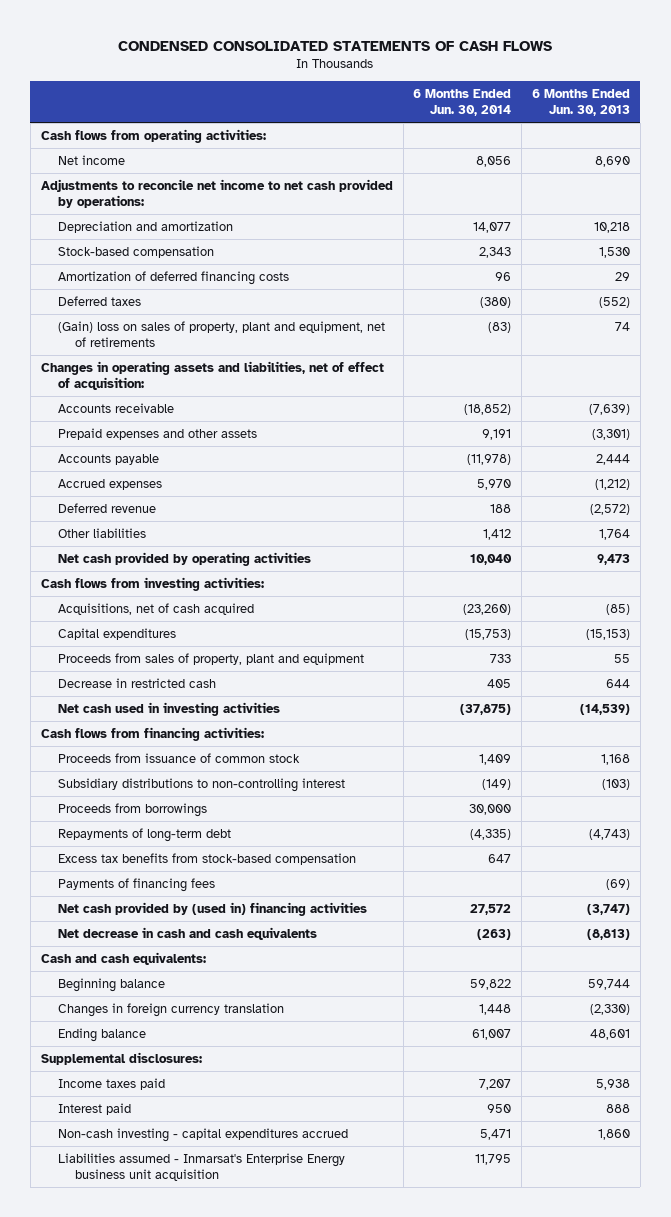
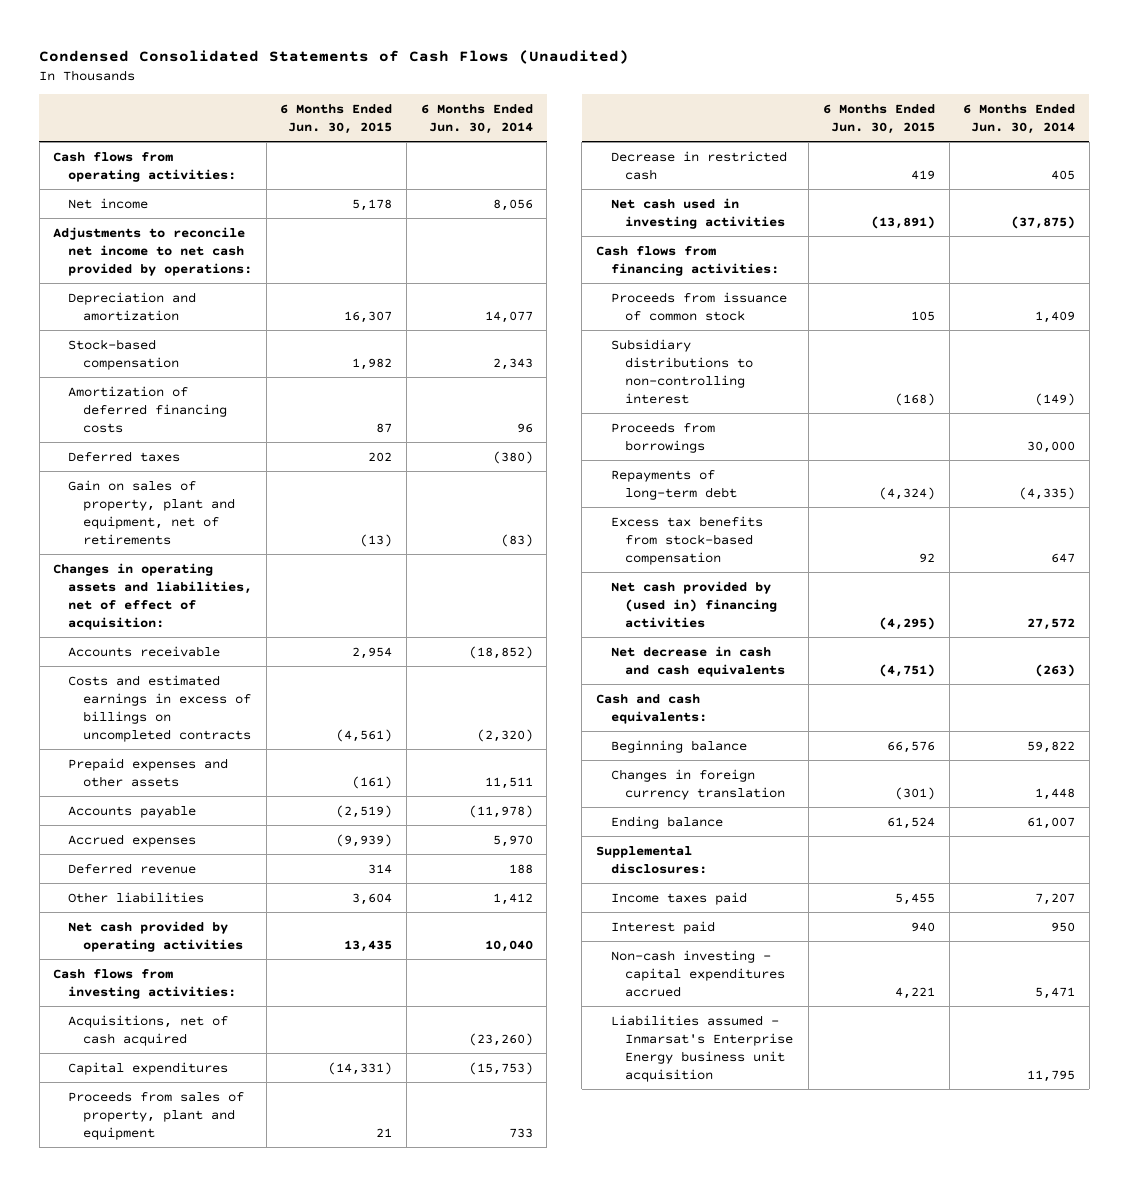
- CONDENSED CONSOLIDATED STATEMENTS OF CASH FLOWS
+ Condensed Consolidated Statements of Cash Flows (Unaudited)
- | 6 Months Ended Jun. 30, 2014 | 6 Months Ended Jun. 30, 2013
+ | 6 Months Ended Jun. 30, 2015 | 6 Months Ended Jun. 30, 2014
- (Gain) loss on sales of property, plant and equipment, net of retirements | (83) | 74
+ Gain on sales of property, plant and equipment, net of retirements | (13) | (83)
- Prepaid expenses and other assets | 9,191 | (3,301)
+ Costs and estimated earnings in excess of billings on uncompleted contracts | (4,561) | (2,320)
+ Prepaid expenses and other assets | (161) | 11,511
- Payments of financing fees | | (69)

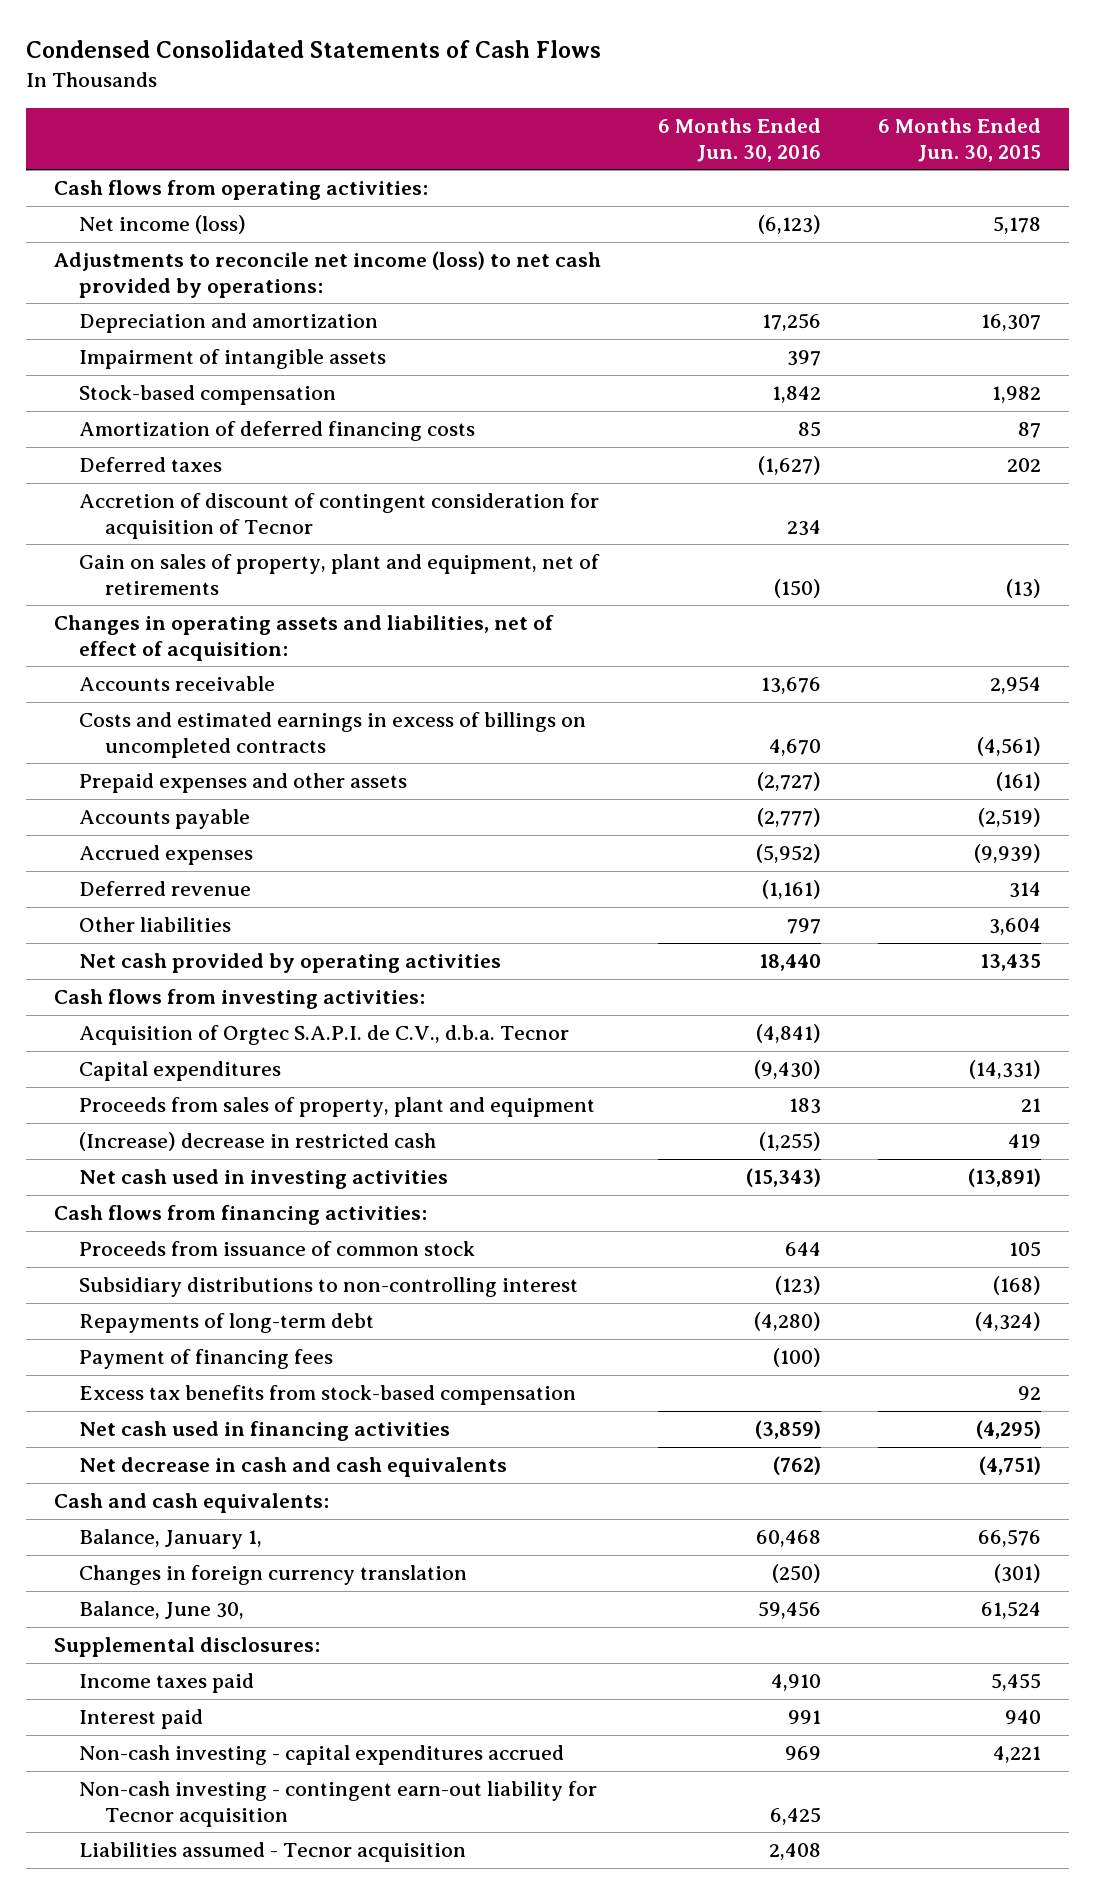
- Condensed Consolidated Statements of Cash Flows (Unaudited)
+ Condensed Consolidated Statements of Cash Flows
- | 6 Months Ended Jun. 30, 2015 | 6 Months Ended Jun. 30, 2014
+ | 6 Months Ended Jun. 30, 2016 | 6 Months Ended Jun. 30, 2015
- Net income | 5,178 | 8,056
- Adjustments to reconcile net income to net cash provided by operations:
+ Net income (loss) | (6,123) | 5,178
+ Adjustments to reconcile net income (loss) to net cash provided by operations:
+ Impairment of intangible assets | 397 |
+ Accretion of discount of contingent consideration for acquisition of Tecnor | 234 |
- Acquisitions, net of cash acquired | | (23,260)
+ Acquisition of Orgtec S.A.P.I. de C.V., d.b.a. Tecnor | (4,841) |
- Decrease in restricted cash | 419 | 405
+ (Increase) decrease in restricted cash | (1,255) | 419
- Proceeds from borrowings | | 30,000
+ Payment of financing fees | (100) |
- Net cash provided by (used in) financing activities | (4,295) | 27,572
+ Net cash used in financing activities | (3,859) | (4,295)
- Beginning balance | 66,576 | 59,822
+ Balance, January 1, | 60,468 | 66,576
- Ending balance | 61,524 | 61,007
+ Balance, June 30, | 59,456 | 61,524
- Liabilities assumed - Inmarsat's Enterprise Energy business unit acquisition | | 11,795
+ Non-cash investing - contingent earn-out liability for Tecnor acquisition | 6,425 |
+ Liabilities assumed - Tecnor acquisition | 2,408 |

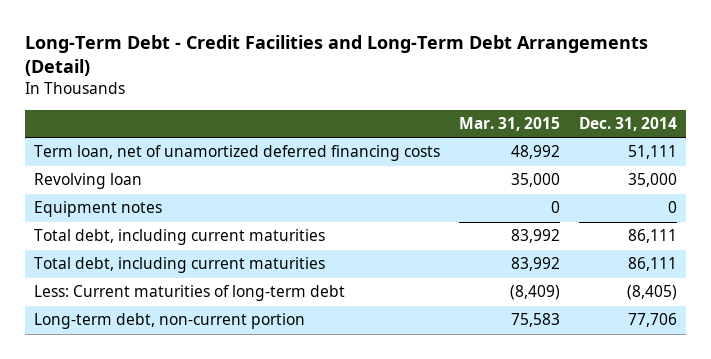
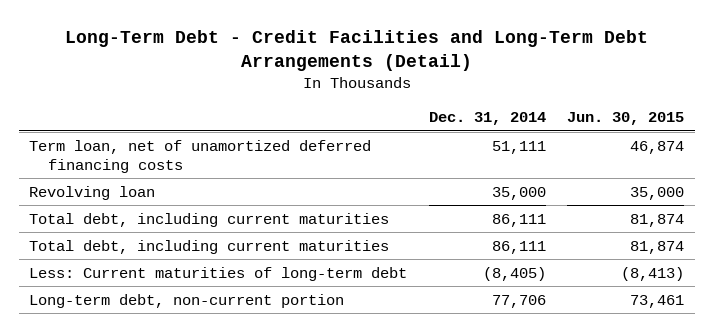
- | Mar. 31, 2015 | Dec. 31, 2014
+ | Dec. 31, 2014 | Jun. 30, 2015
- Equipment notes | 0 | 0

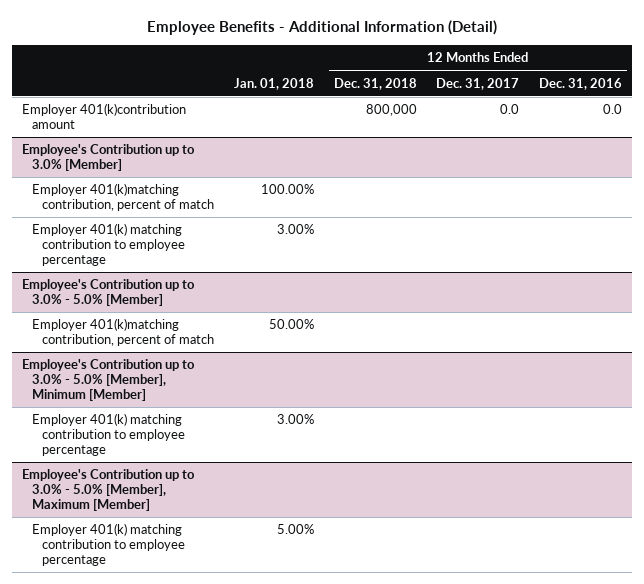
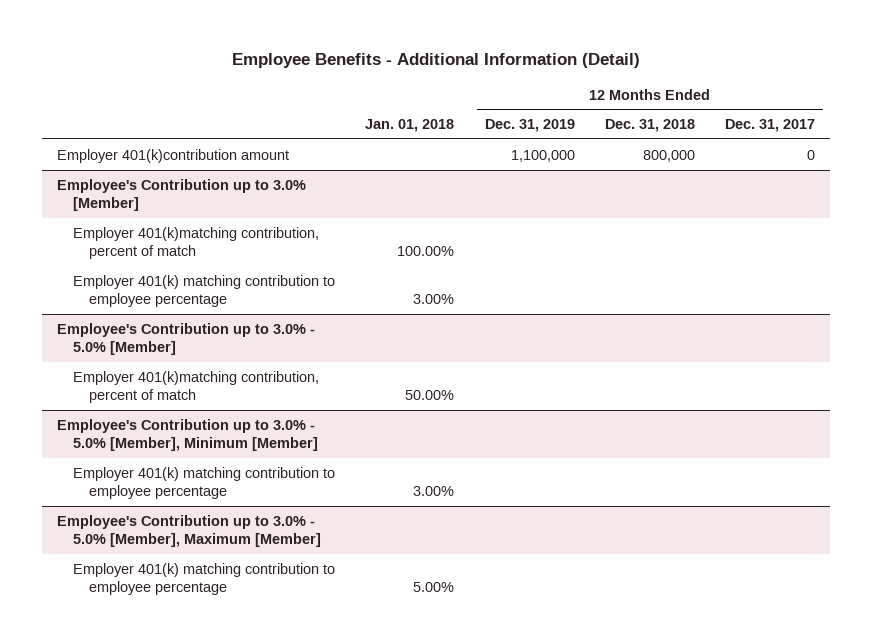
- | Jan. 01, 2018 | 12 Months Ended Dec. 31, 2018 | 12 Months Ended Dec. 31, 2017 | 12 Months Ended Dec. 31, 2016
+ | Jan. 01, 2018 | 12 Months Ended Dec. 31, 2019 | 12 Months Ended Dec. 31, 2018 | 12 Months Ended Dec. 31, 2017
- Employer 401(k)contribution amount | | 800,000 | 0.0 | 0.0
+ Employer 401(k)contribution amount | | 1,100,000 | 800,000 | 0

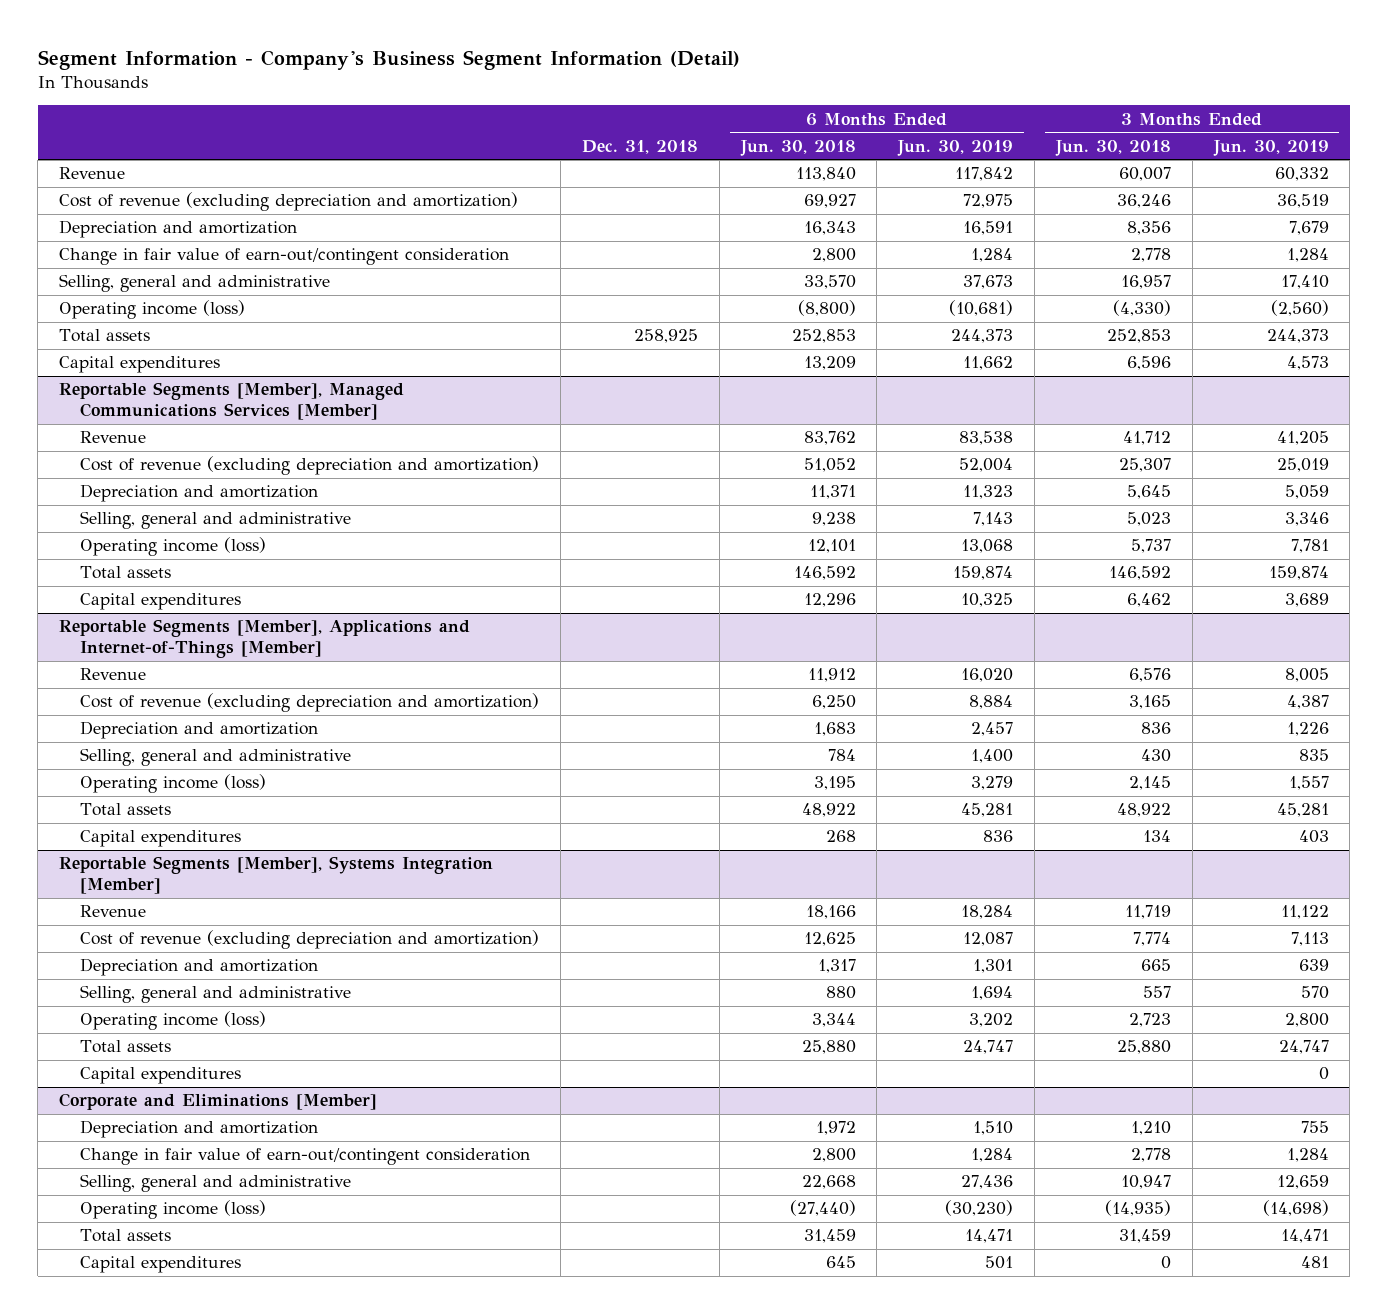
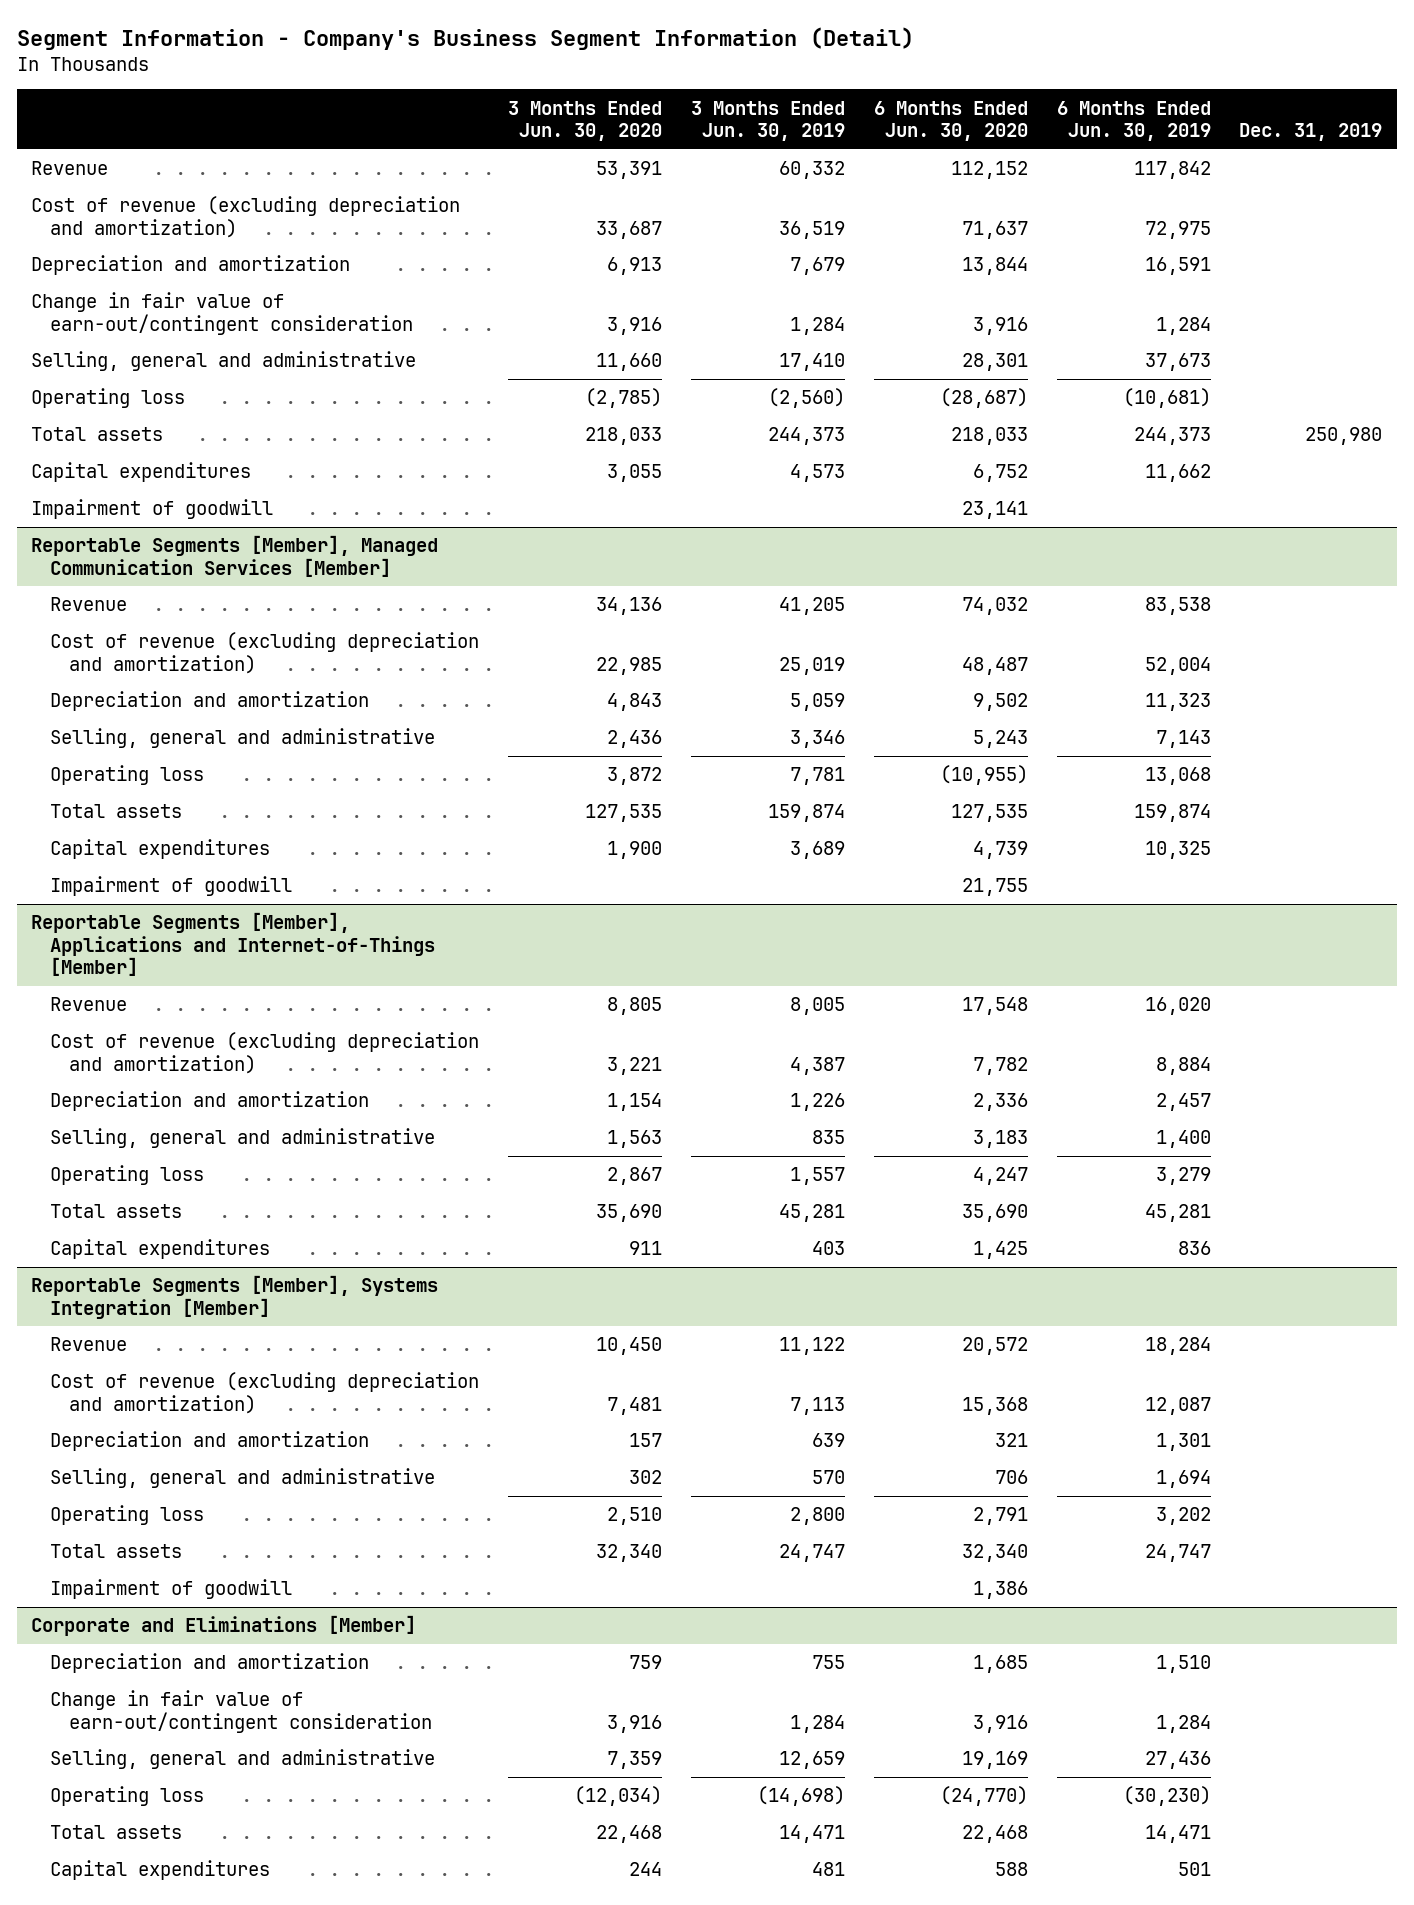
- | Dec. 31, 2018 | 6 Months Ended Jun. 30, 2018 | 6 Months Ended Jun. 30, 2019 | 3 Months Ended Jun. 30, 2018 | 3 Months Ended Jun. 30, 2019
+ | 3 Months Ended Jun. 30, 2020 | 3 Months Ended Jun. 30, 2019 | 6 Months Ended Jun. 30, 2020 | 6 Months Ended Jun. 30, 2019 | Dec. 31, 2019
- Operating income (loss) | | (8,800) | (10,681) | (4,330) | (2,560)
+ Operating loss | (2,785) | (2,560) | (28,687) | (10,681) |
- Reportable Segments [Member], Managed Communications Services [Member]
+ Impairment of goodwill | | | 23,141 | |
+ Reportable Segments [Member], Managed Communication Services [Member]
- Operating income (loss) | | 12,101 | 13,068 | 5,737 | 7,781
+ Operating loss | 3,872 | 7,781 | (10,955) | 13,068 |
+ Impairment of goodwill | | | 21,755 | |
@ Reportable Segments [Member], Applications and Internet-of-Things [Member]
- Operating income (loss) | | 3,195 | 3,279 | 2,145 | 1,557
+ Operating loss | 2,867 | 1,557 | 4,247 | 3,279 |
@ Reportable Segments [Member], Systems Integration [Member]
- Operating income (loss) | | 3,344 | 3,202 | 2,723 | 2,800
+ Operating loss | 2,510 | 2,800 | 2,791 | 3,202 |
- Capital expenditures | | | | | 0
+ Impairment of goodwill | | | 1,386 | |
@ Corporate and Eliminations [Member]
- Operating income (loss) | | (27,440) | (30,230) | (14,935) | (14,698)
+ Operating loss | (12,034) | (14,698) | (24,770) | (30,230) |

